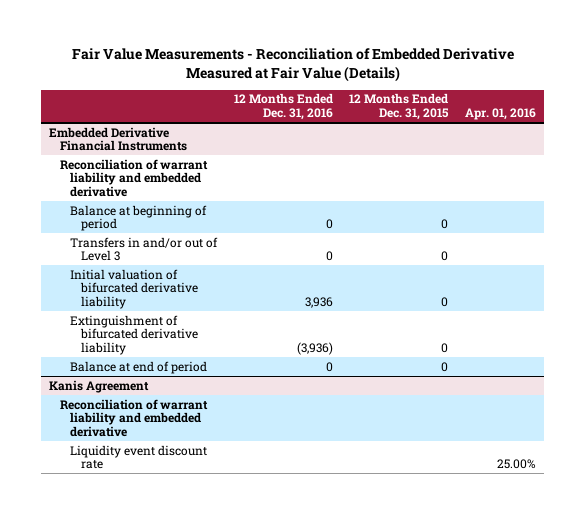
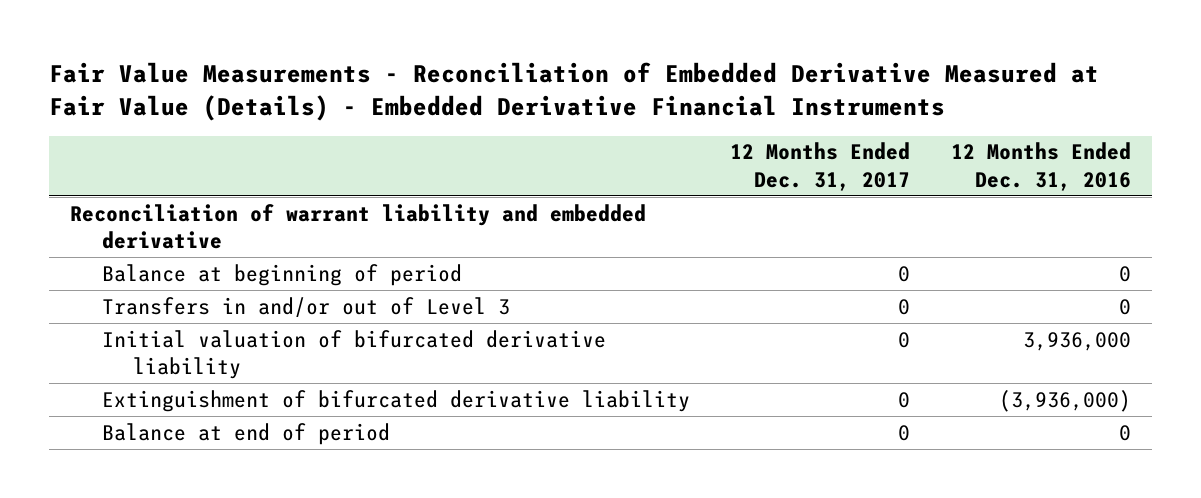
- Fair Value Measurements - Reconciliation of Embedded Derivative Measured at Fair Value (Details)
+ Fair Value Measurements - Reconciliation of Embedded Derivative Measured at Fair Value (Details) - Embedded Derivative Financial Instruments
- | 12 Months Ended Dec. 31, 2016 | 12 Months Ended Dec. 31, 2015 | Apr. 01, 2016
+ | 12 Months Ended Dec. 31, 2017 | 12 Months Ended Dec. 31, 2016
- Embedded Derivative Financial Instruments
- Initial valuation of bifurcated derivative liability | 3,936 | 0 |
- Extinguishment of bifurcated derivative liability | (3,936) | 0 |
+ Initial valuation of bifurcated derivative liability | 0 | 3,936,000
+ Extinguishment of bifurcated derivative liability | 0 | (3,936,000)
- Kanis Agreement
- Reconciliation of warrant liability and embedded derivative
- Liquidity event discount rate | | | 25.00%

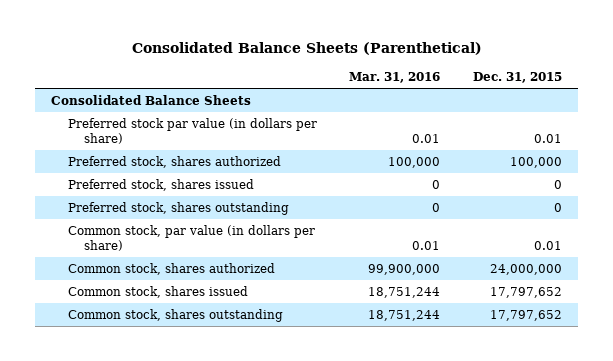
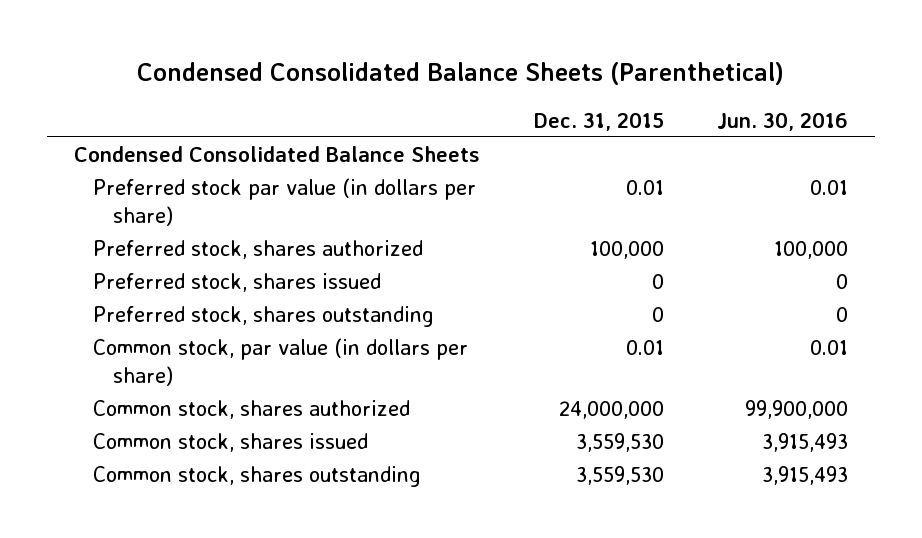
- Consolidated Balance Sheets (Parenthetical)
+ Condensed Consolidated Balance Sheets (Parenthetical)
- | Mar. 31, 2016 | Dec. 31, 2015
+ | Dec. 31, 2015 | Jun. 30, 2016
- Consolidated Balance Sheets
+ Condensed Consolidated Balance Sheets
- Common stock, shares issued | 18,751,244 | 17,797,652
- Common stock, shares outstanding | 18,751,244 | 17,797,652
+ Common stock, shares issued | 3,559,530 | 3,915,493
+ Common stock, shares outstanding | 3,559,530 | 3,915,493

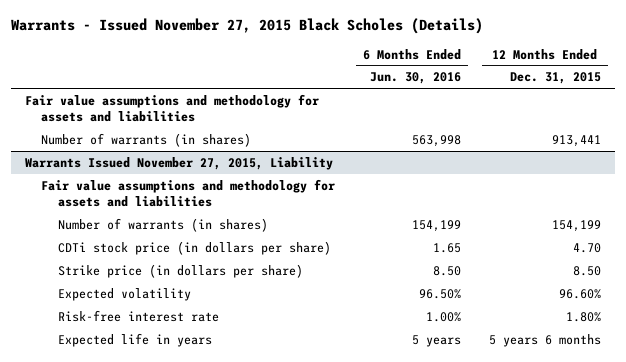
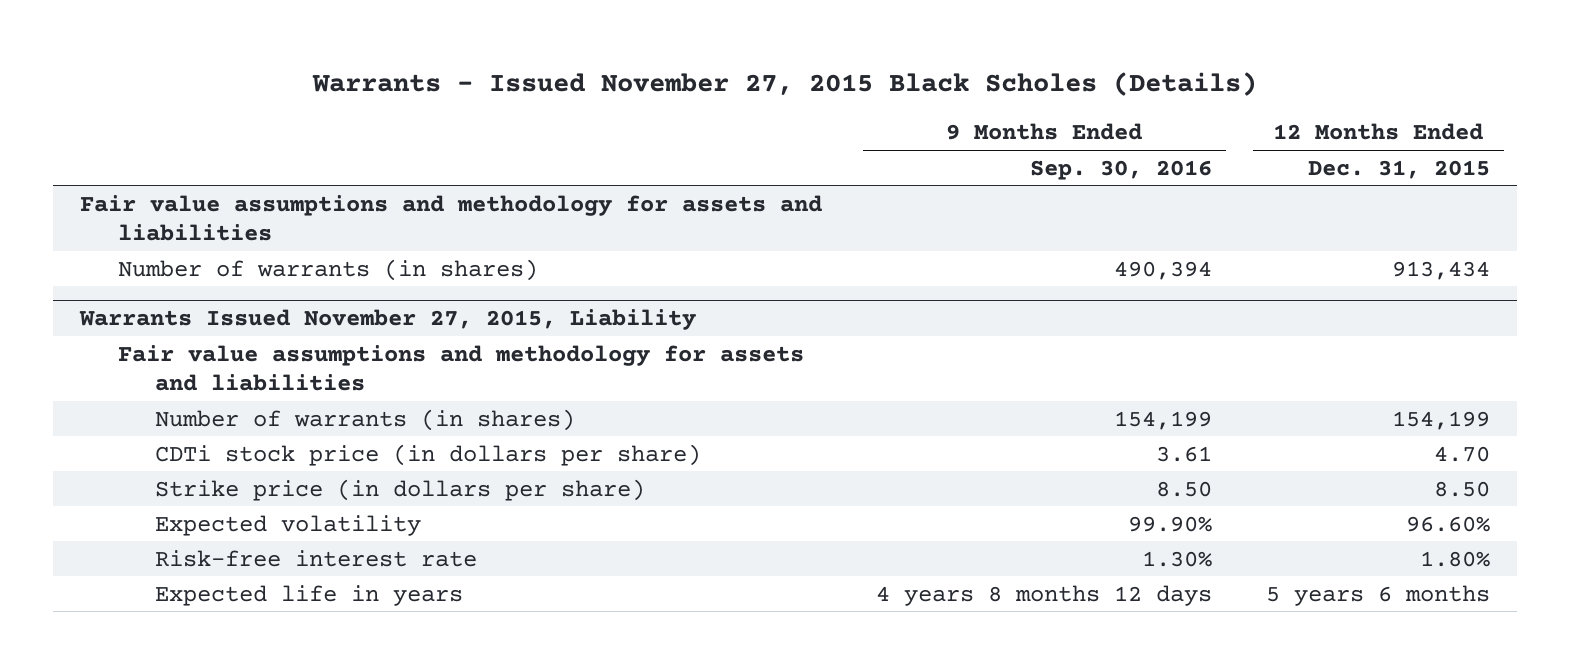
- | 6 Months Ended Jun. 30, 2016 | 12 Months Ended Dec. 31, 2015
+ | 9 Months Ended Sep. 30, 2016 | 12 Months Ended Dec. 31, 2015
- Number of warrants (in shares) | 563,998 | 913,441
+ Number of warrants (in shares) | 490,394 | 913,434

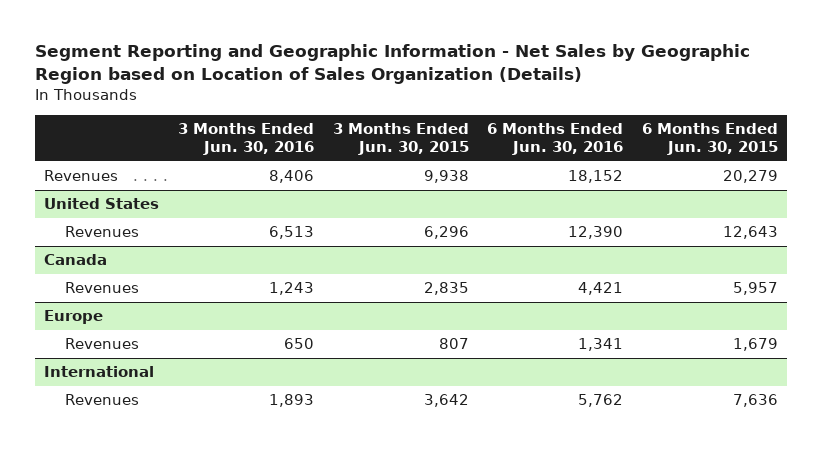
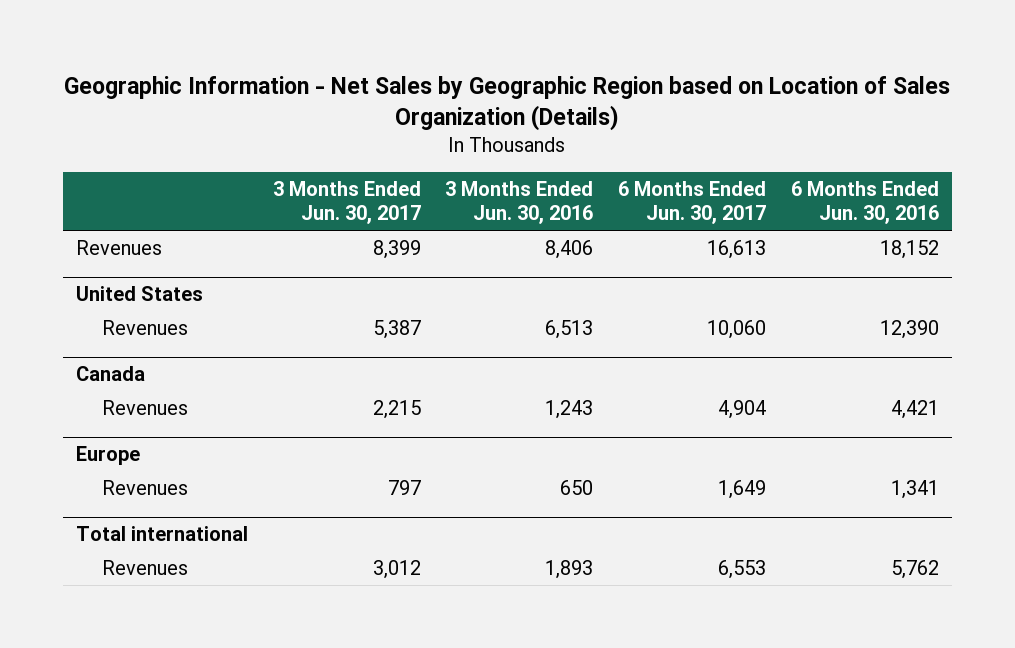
- Segment Reporting and Geographic Information - Net Sales by Geographic Region based on Location of Sales Organization (Details)
+ Geographic Information - Net Sales by Geographic Region based on Location of Sales Organization (Details)
- | 3 Months Ended Jun. 30, 2016 | 3 Months Ended Jun. 30, 2015 | 6 Months Ended Jun. 30, 2016 | 6 Months Ended Jun. 30, 2015
+ | 3 Months Ended Jun. 30, 2017 | 3 Months Ended Jun. 30, 2016 | 6 Months Ended Jun. 30, 2017 | 6 Months Ended Jun. 30, 2016
- International
+ Total international

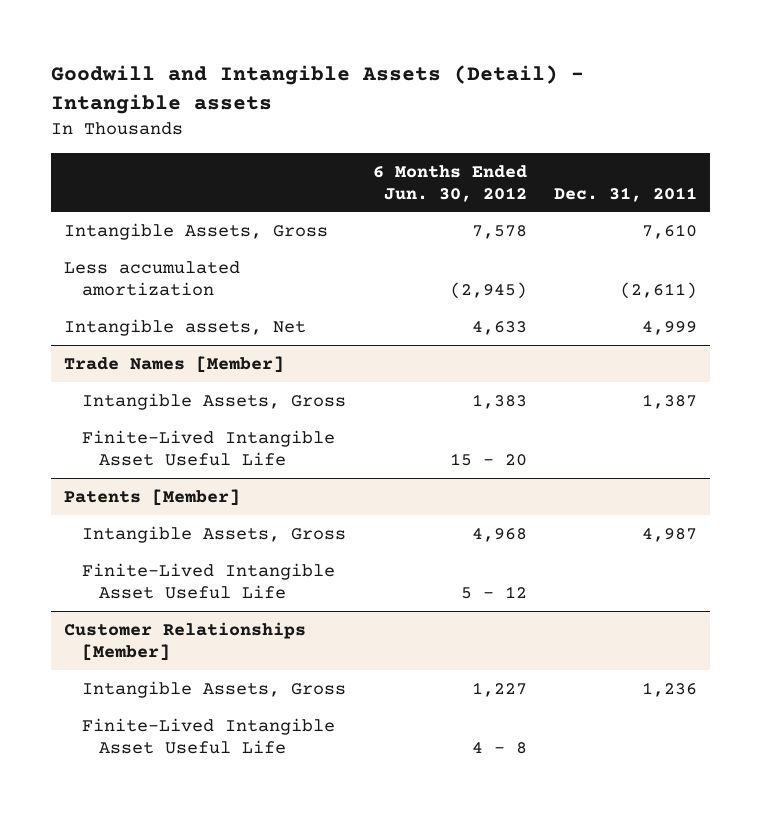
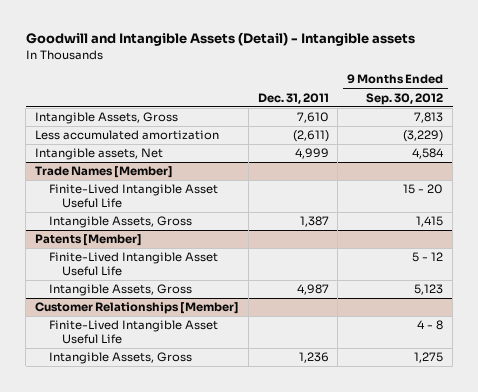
- | 6 Months Ended Jun. 30, 2012 | Dec. 31, 2011
+ | Dec. 31, 2011 | 9 Months Ended Sep. 30, 2012
@ Trade Names [Member]
moved down: Intangible Assets, Gross | 1,387 | 1,415
@ Patents [Member]
moved down: Intangible Assets, Gross | 4,987 | 5,123
@ Customer Relationships [Member]
moved down: Intangible Assets, Gross | 1,236 | 1,275

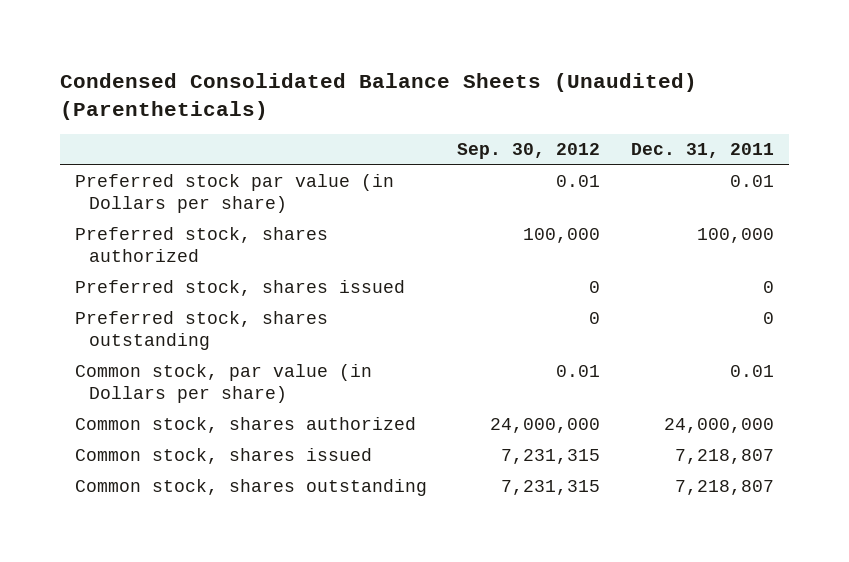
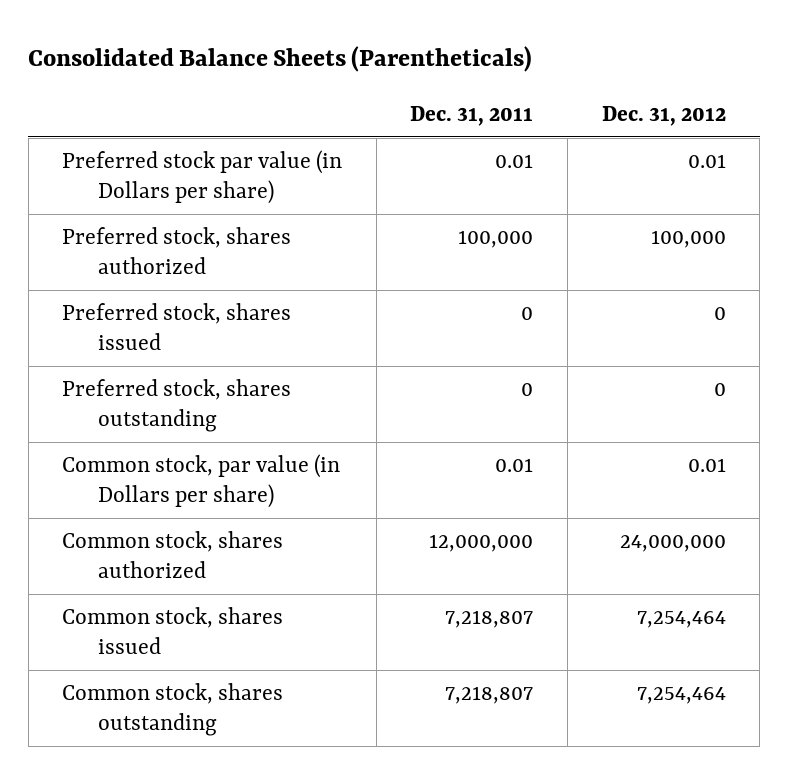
- Condensed Consolidated Balance Sheets (Unaudited) (Parentheticals)
+ Consolidated Balance Sheets (Parentheticals)
- | Sep. 30, 2012 | Dec. 31, 2011
+ | Dec. 31, 2011 | Dec. 31, 2012
- Common stock, shares authorized | 24,000,000 | 24,000,000
+ Common stock, shares authorized | 12,000,000 | 24,000,000

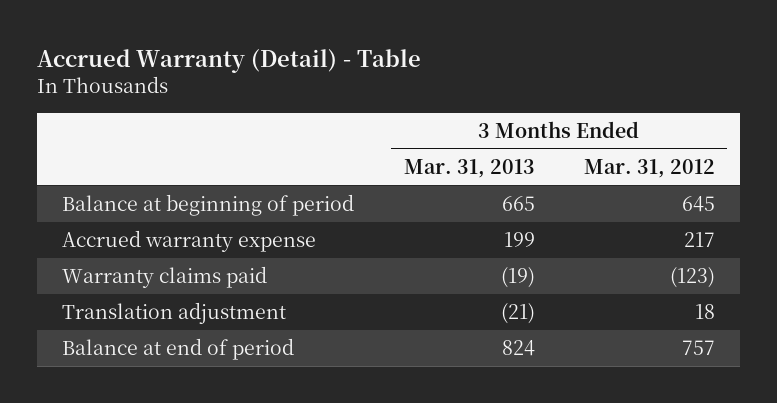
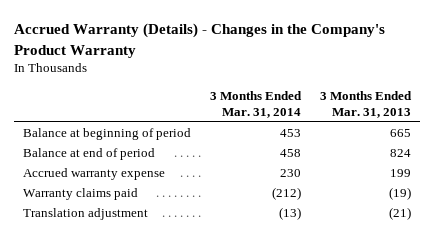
- Accrued Warranty (Detail) - Table
+ Accrued Warranty (Details) - Changes in the Company's Product Warranty
- | 3 Months Ended Mar. 31, 2013 | 3 Months Ended Mar. 31, 2012
+ | 3 Months Ended Mar. 31, 2014 | 3 Months Ended Mar. 31, 2013
moved up: Balance at end of period | 458 | 824

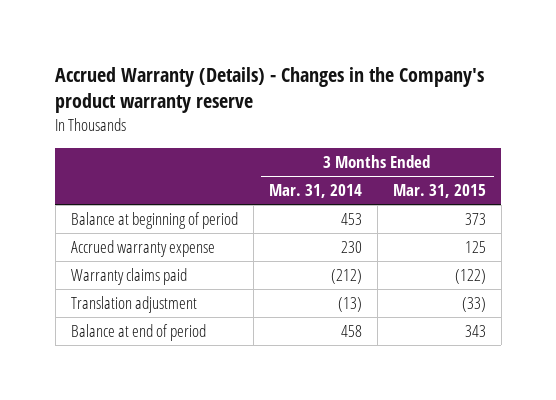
- Accrued Warranty (Details) - Changes in the Company's Product Warranty
+ Accrued Warranty (Details) - Changes in the Company's product warranty reserve
- | 3 Months Ended Mar. 31, 2014 | 3 Months Ended Mar. 31, 2013
+ | 3 Months Ended Mar. 31, 2014 | 3 Months Ended Mar. 31, 2015
moved down: Balance at end of period | 458 | 343

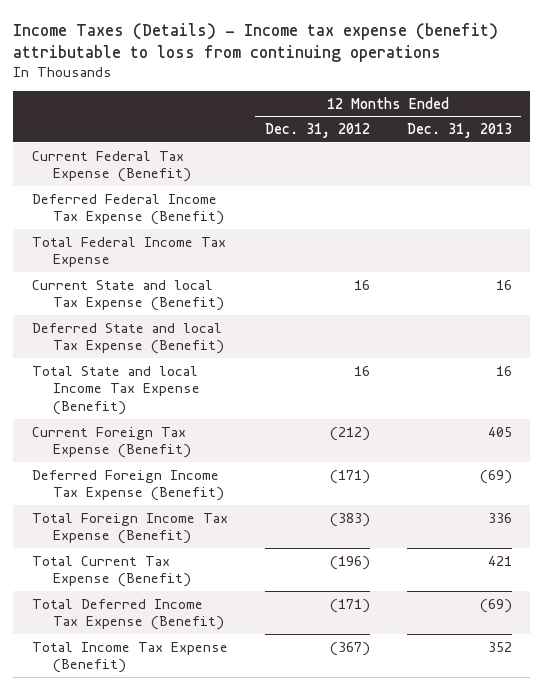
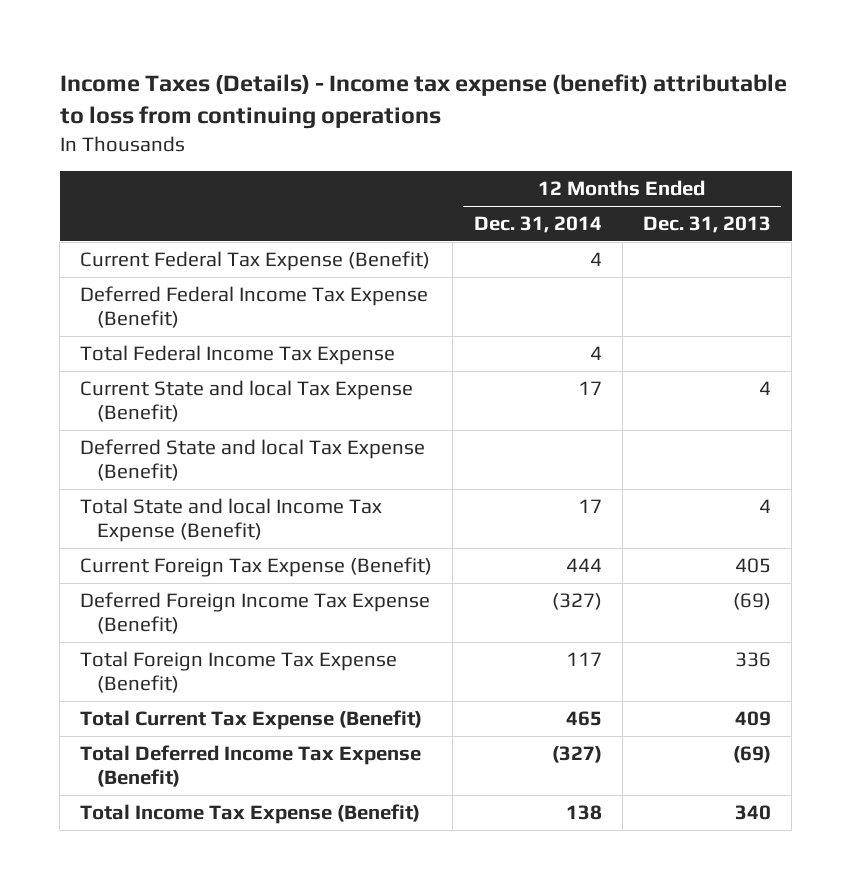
- | 12 Months Ended Dec. 31, 2012 | 12 Months Ended Dec. 31, 2013
+ | 12 Months Ended Dec. 31, 2014 | 12 Months Ended Dec. 31, 2013
- Current State and local Tax Expense (Benefit) | 16 | 16
+ Current State and local Tax Expense (Benefit) | 17 | 4
- Total State and local Income Tax Expense (Benefit) | 16 | 16
+ Total State and local Income Tax Expense (Benefit) | 17 | 4
- Total Current Tax Expense (Benefit) | (196) | 421
+ Total Current Tax Expense (Benefit) | 465 | 409
- Total Income Tax Expense (Benefit) | (367) | 352
+ Total Income Tax Expense (Benefit) | 138 | 340

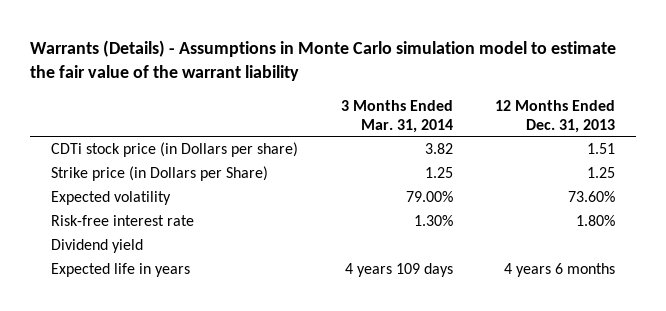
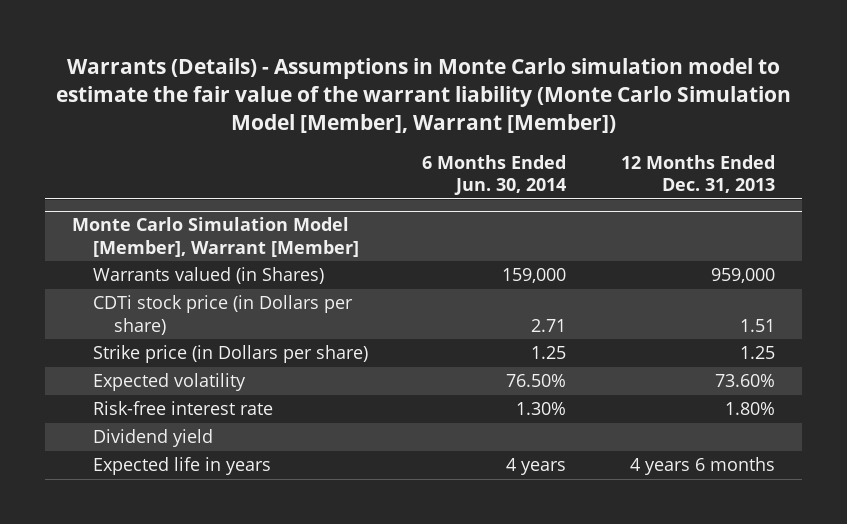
- Warrants (Details) - Assumptions in Monte Carlo simulation model to estimate the fair value of the warrant liability
+ Warrants (Details) - Assumptions in Monte Carlo simulation model to estimate the fair value of the warrant liability (Monte Carlo Simulation Model [Member], Warrant [Member])
- | 3 Months Ended Mar. 31, 2014 | 12 Months Ended Dec. 31, 2013
+ | 6 Months Ended Jun. 30, 2014 | 12 Months Ended Dec. 31, 2013
+ Monte Carlo Simulation Model [Member], Warrant [Member]
+ Warrants valued (in Shares) | 159,000 | 959,000
- Strike price (in Dollars per Share) | 1.25 | 1.25
+ Strike price (in Dollars per share) | 1.25 | 1.25

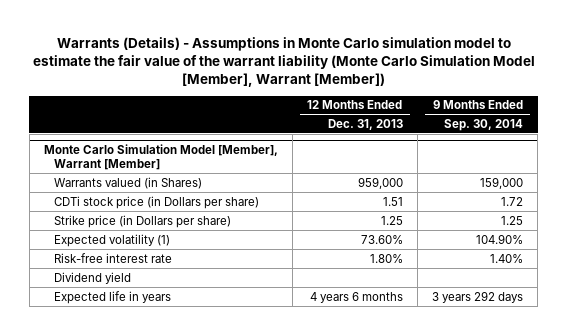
- | 6 Months Ended Jun. 30, 2014 | 12 Months Ended Dec. 31, 2013
+ | 12 Months Ended Dec. 31, 2013 | 9 Months Ended Sep. 30, 2014
@ Monte Carlo Simulation Model [Member], Warrant [Member]
- Expected volatility | 76.50% | 73.60%
+ Expected volatility (1) | 73.60% | 104.90%

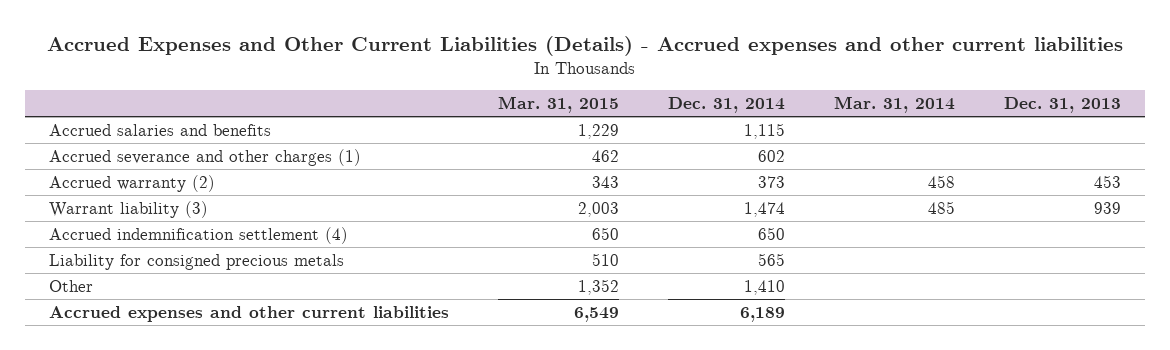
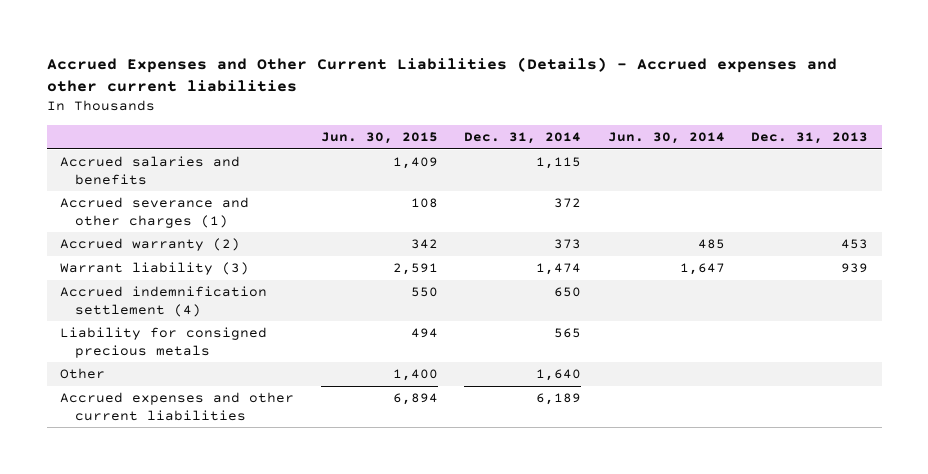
- | Mar. 31, 2015 | Dec. 31, 2014 | Mar. 31, 2014 | Dec. 31, 2013
+ | Jun. 30, 2015 | Dec. 31, 2014 | Jun. 30, 2014 | Dec. 31, 2013
- Accrued severance and other charges (1) | 462 | 602 | |
+ Accrued severance and other charges (1) | 108 | 372 | |
- Other | 1,352 | 1,410 | |
+ Other | 1,400 | 1,640 | |

